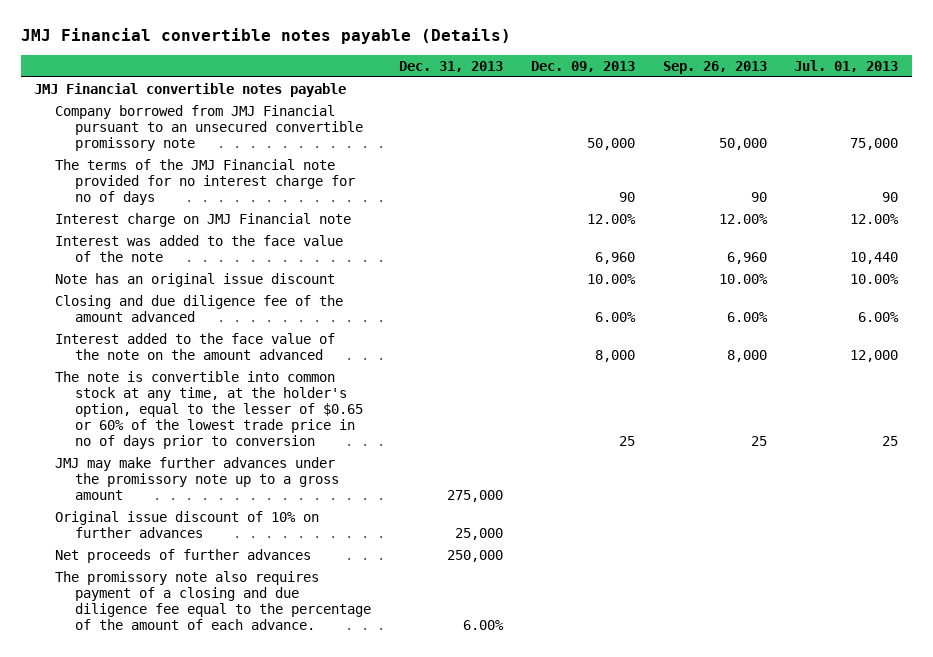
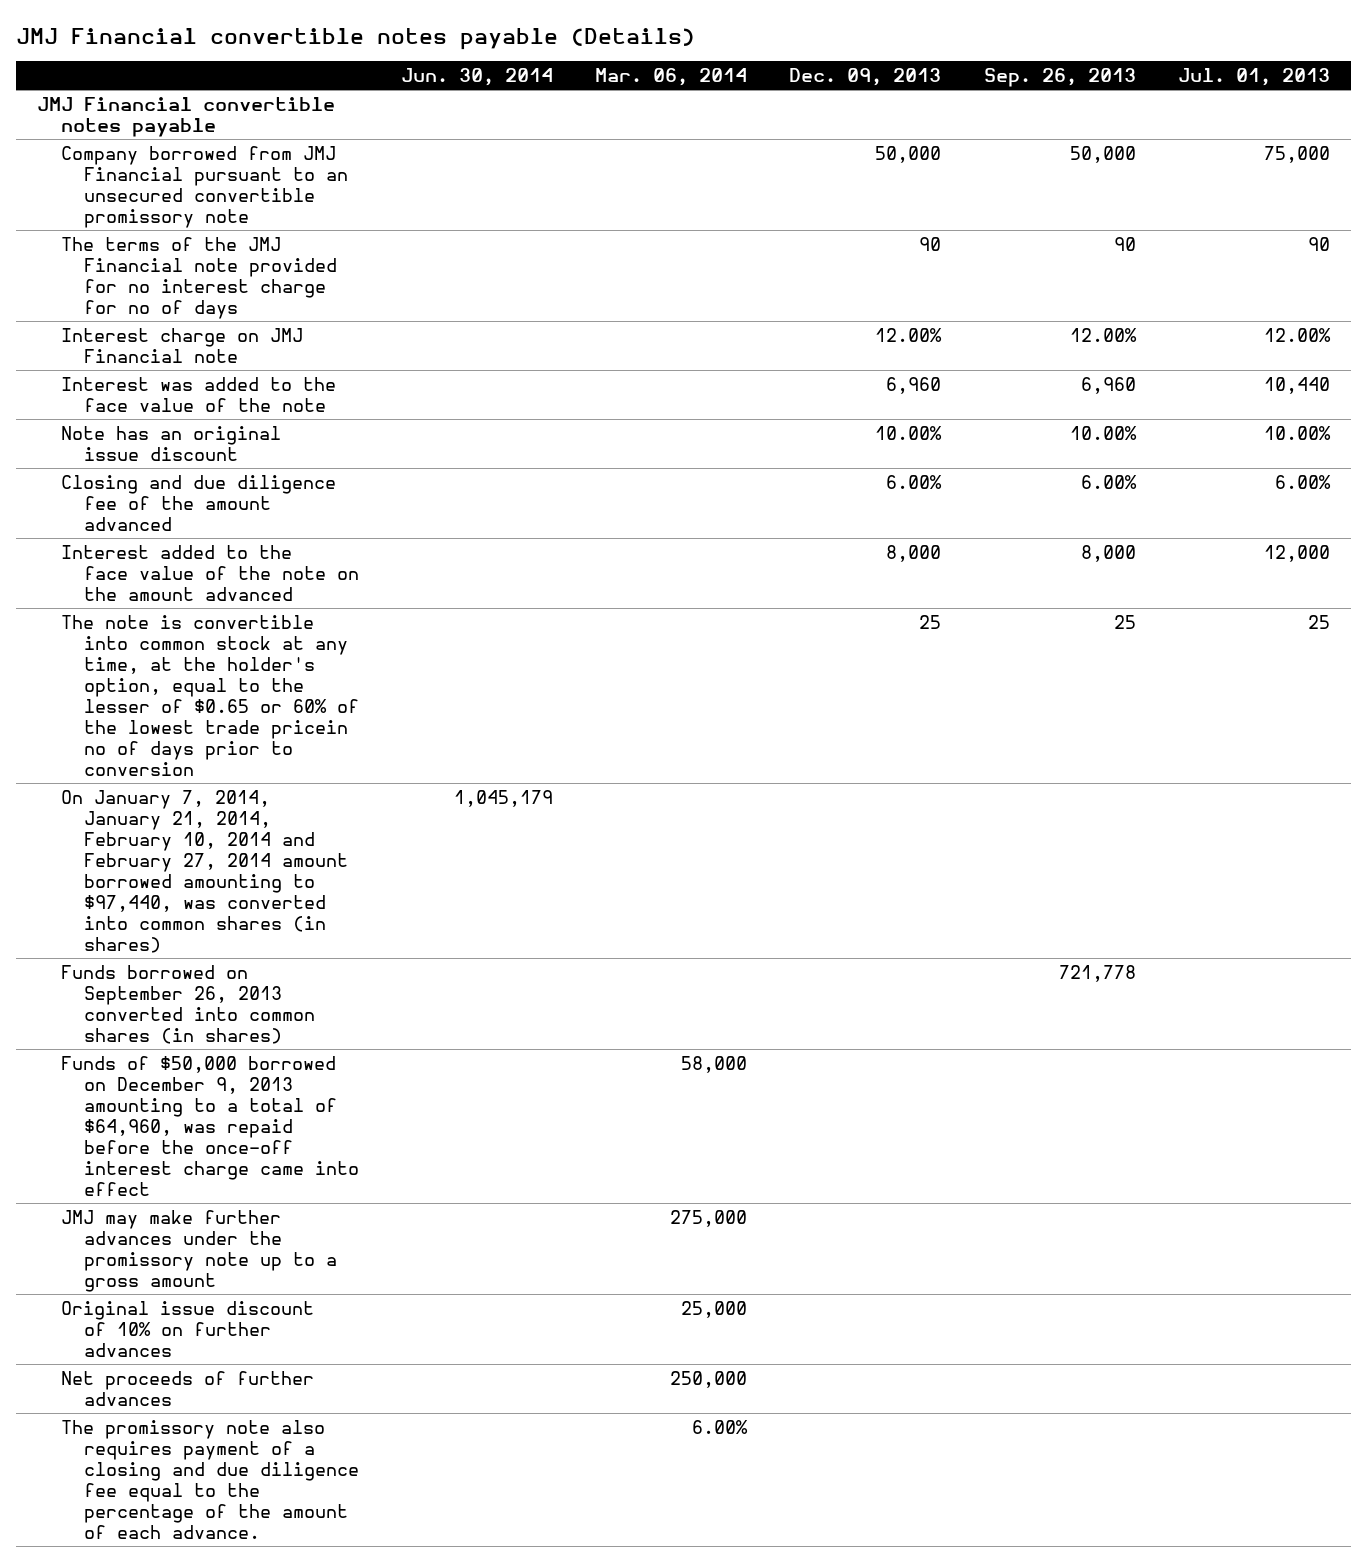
- | Dec. 31, 2013 | Dec. 09, 2013 | Sep. 26, 2013 | Jul. 01, 2013
+ | Jun. 30, 2014 | Mar. 06, 2014 | Dec. 09, 2013 | Sep. 26, 2013 | Jul. 01, 2013
- The note is convertible into common stock at any time, at the holder's option, equal to the lesser of $0.65 or 60% of the lowest trade price in no of days prior to conversion | | 25 | 25 | 25
+ The note is convertible into common stock at any time, at the holder's option, equal to the lesser of $0.65 or 60% of the lowest trade pricein no of days prior to conversion | | | 25 | 25 | 25
+ On January 7, 2014, January 21, 2014, February 10, 2014 and February 27, 2014 amount borrowed amounting to $97,440, was converted into common shares (in shares) | 1,045,179 | | | |
+ Funds borrowed on September 26, 2013 converted into common shares (in shares) | | | | 721,778 |
+ Funds of $50,000 borrowed on December 9, 2013 amounting to a total of $64,960, was repaid before the once-off interest charge came into effect | | 58,000 | | |

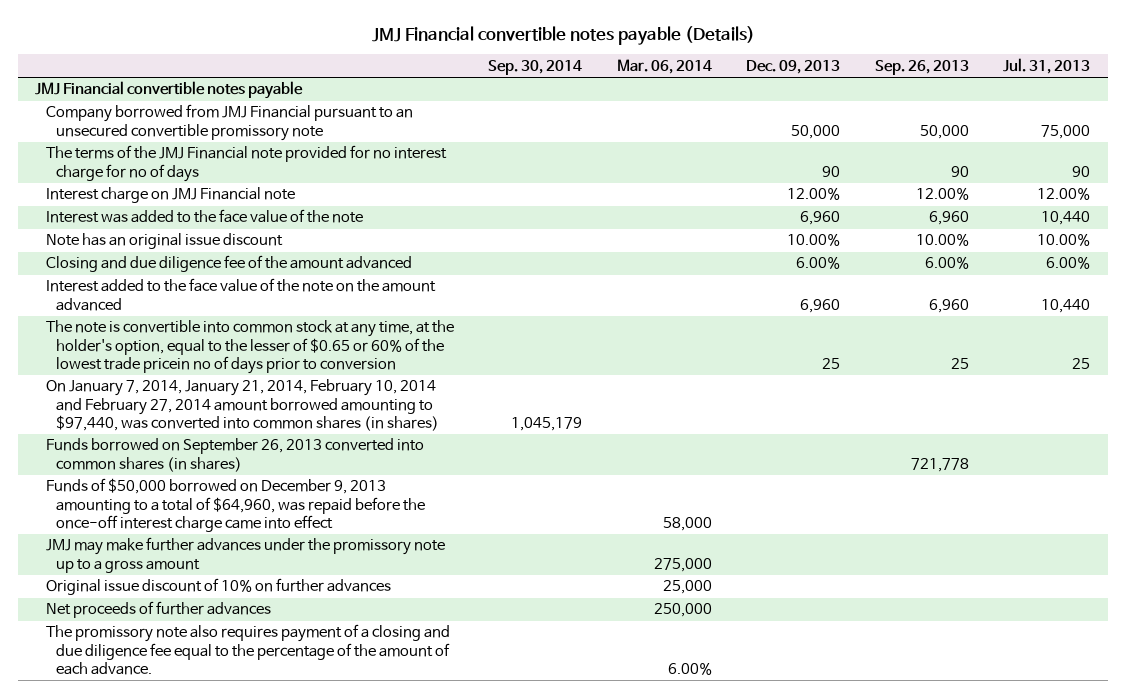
- | Jun. 30, 2014 | Mar. 06, 2014 | Dec. 09, 2013 | Sep. 26, 2013 | Jul. 01, 2013
+ | Sep. 30, 2014 | Mar. 06, 2014 | Dec. 09, 2013 | Sep. 26, 2013 | Jul. 31, 2013
- Interest added to the face value of the note on the amount advanced | | | 8,000 | 8,000 | 12,000
+ Interest added to the face value of the note on the amount advanced | | | 6,960 | 6,960 | 10,440

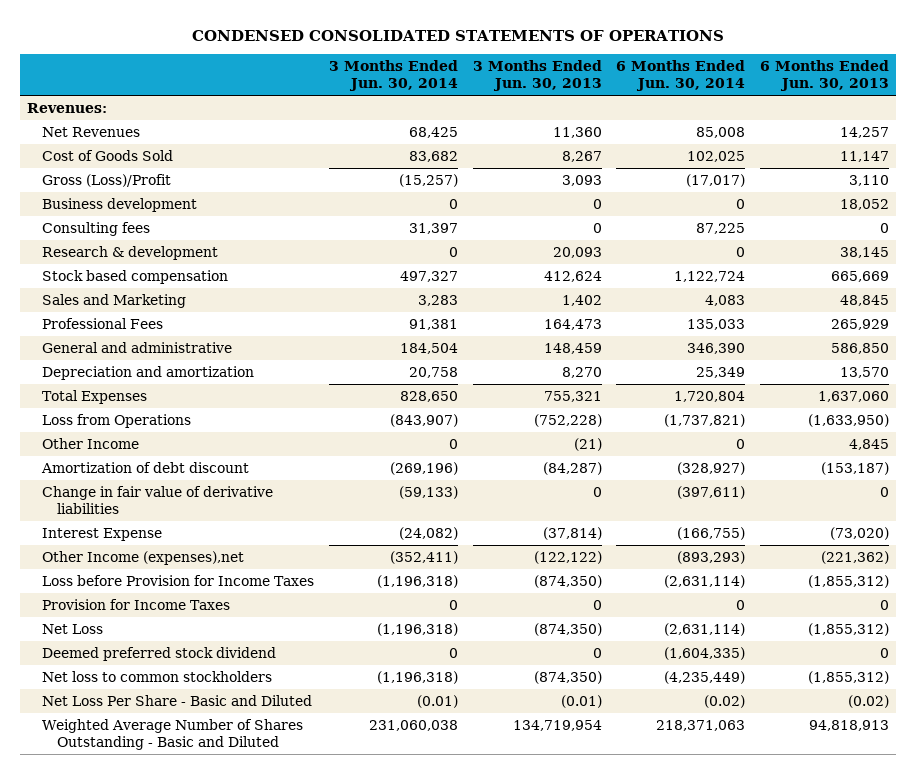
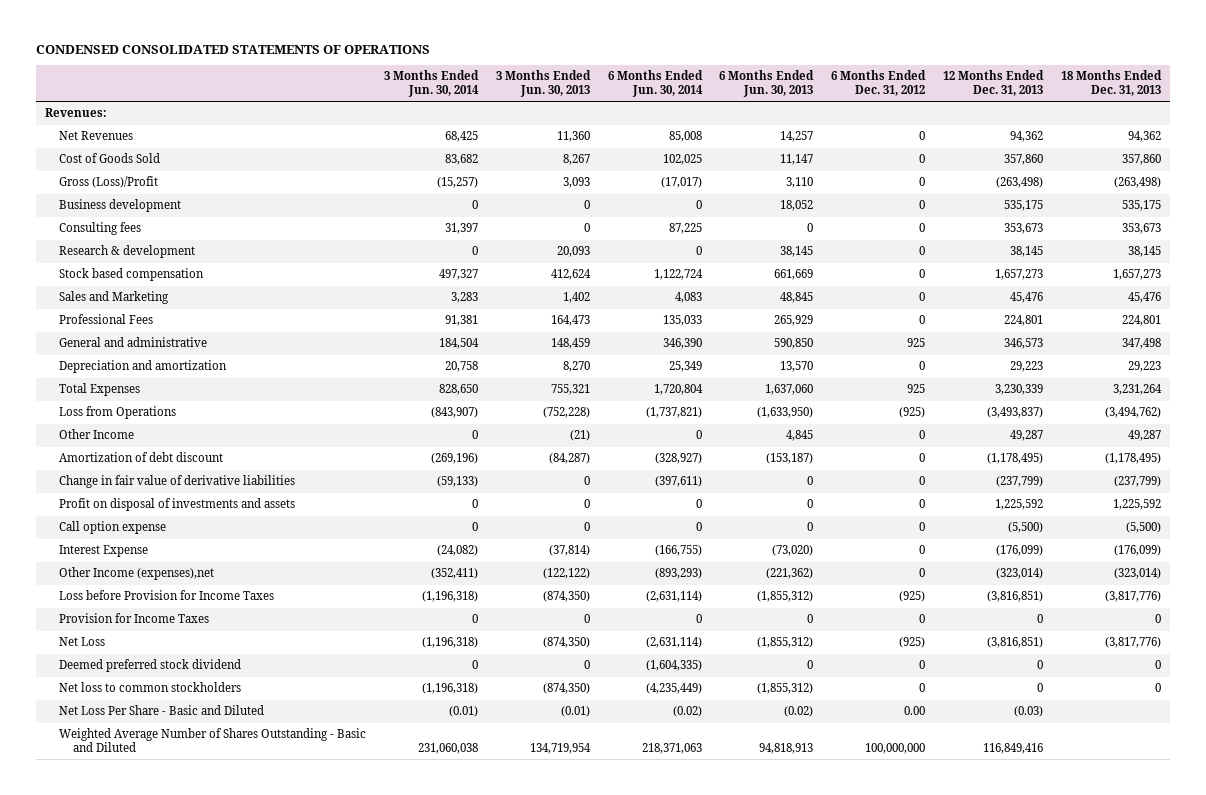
- | 3 Months Ended Jun. 30, 2014 | 3 Months Ended Jun. 30, 2013 | 6 Months Ended Jun. 30, 2014 | 6 Months Ended Jun. 30, 2013
+ | 3 Months Ended Jun. 30, 2014 | 3 Months Ended Jun. 30, 2013 | 6 Months Ended Jun. 30, 2014 | 6 Months Ended Jun. 30, 2013 | 6 Months Ended Dec. 31, 2012 | 12 Months Ended Dec. 31, 2013 | 18 Months Ended Dec. 31, 2013
- Stock based compensation | 497,327 | 412,624 | 1,122,724 | 665,669
+ Stock based compensation | 497,327 | 412,624 | 1,122,724 | 661,669 | 0 | 1,657,273 | 1,657,273
- General and administrative | 184,504 | 148,459 | 346,390 | 586,850
+ General and administrative | 184,504 | 148,459 | 346,390 | 590,850 | 925 | 346,573 | 347,498
+ Profit on disposal of investments and assets | 0 | 0 | 0 | 0 | 0 | 1,225,592 | 1,225,592
+ Call option expense | 0 | 0 | 0 | 0 | 0 | (5,500) | (5,500)

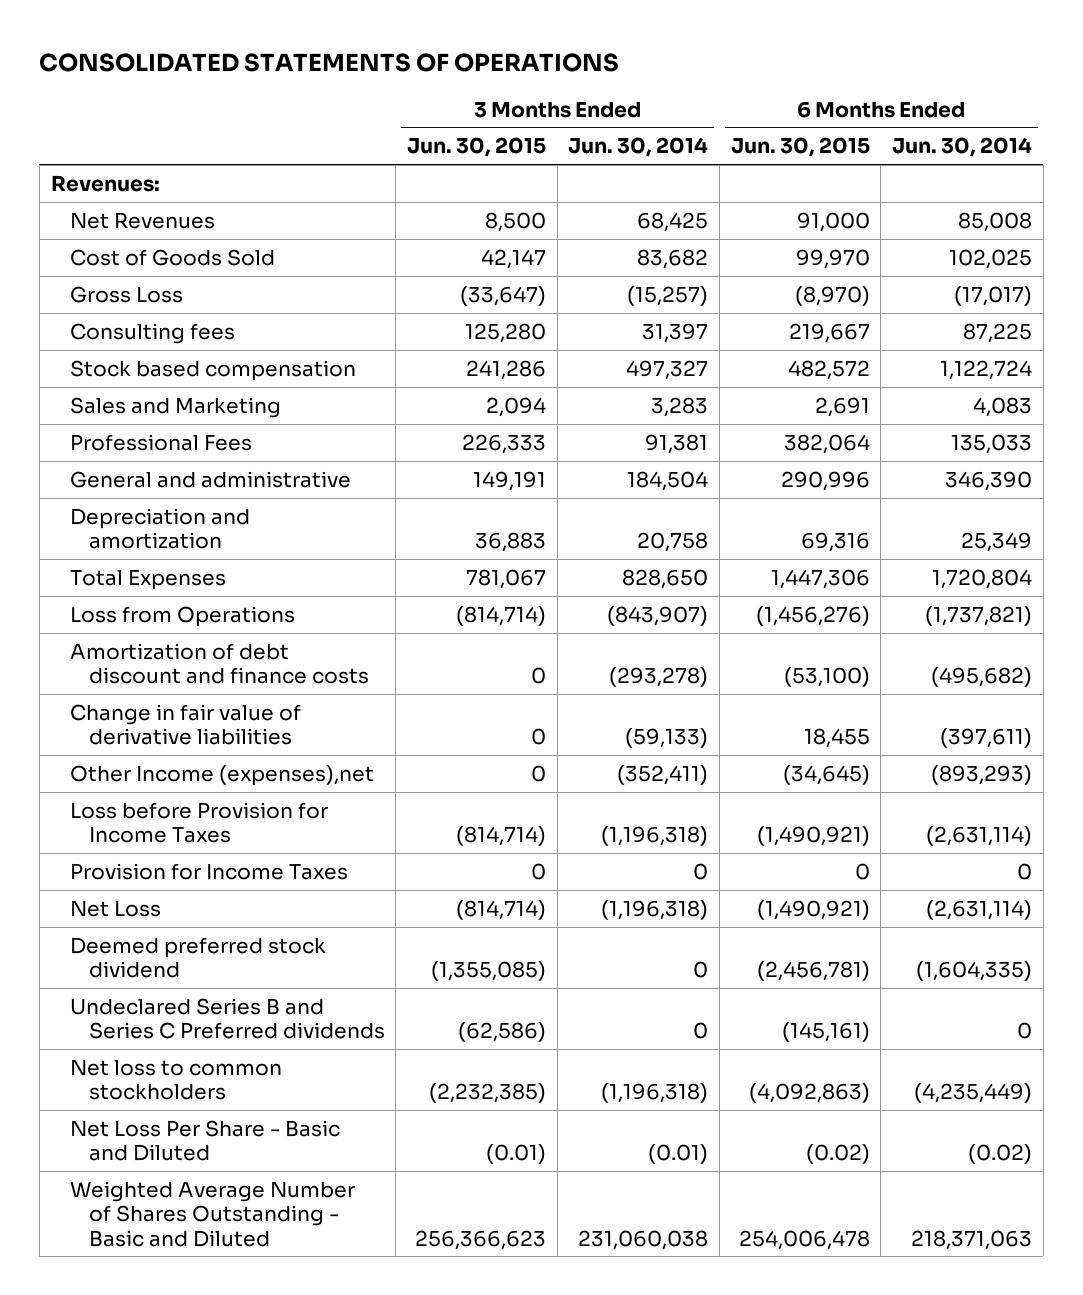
- CONDENSED CONSOLIDATED STATEMENTS OF OPERATIONS
+ CONSOLIDATED STATEMENTS OF OPERATIONS
- | 3 Months Ended Jun. 30, 2014 | 3 Months Ended Jun. 30, 2013 | 6 Months Ended Jun. 30, 2014 | 6 Months Ended Jun. 30, 2013 | 6 Months Ended Dec. 31, 2012 | 12 Months Ended Dec. 31, 2013 | 18 Months Ended Dec. 31, 2013
+ | 3 Months Ended Jun. 30, 2015 | 3 Months Ended Jun. 30, 2014 | 6 Months Ended Jun. 30, 2015 | 6 Months Ended Jun. 30, 2014
- Gross (Loss)/Profit | (15,257) | 3,093 | (17,017) | 3,110 | 0 | (263,498) | (263,498)
- Business development | 0 | 0 | 0 | 18,052 | 0 | 535,175 | 535,175
+ Gross Loss | (33,647) | (15,257) | (8,970) | (17,017)
- Research & development | 0 | 20,093 | 0 | 38,145 | 0 | 38,145 | 38,145
- Other Income | 0 | (21) | 0 | 4,845 | 0 | 49,287 | 49,287
- Amortization of debt discount | (269,196) | (84,287) | (328,927) | (153,187) | 0 | (1,178,495) | (1,178,495)
+ Amortization of debt discount and finance costs | 0 | (293,278) | (53,100) | (495,682)
- Profit on disposal of investments and assets | 0 | 0 | 0 | 0 | 0 | 1,225,592 | 1,225,592
- Call option expense | 0 | 0 | 0 | 0 | 0 | (5,500) | (5,500)
- Interest Expense | (24,082) | (37,814) | (166,755) | (73,020) | 0 | (176,099) | (176,099)
+ Undeclared Series B and Series C Preferred dividends | (62,586) | 0 | (145,161) | 0

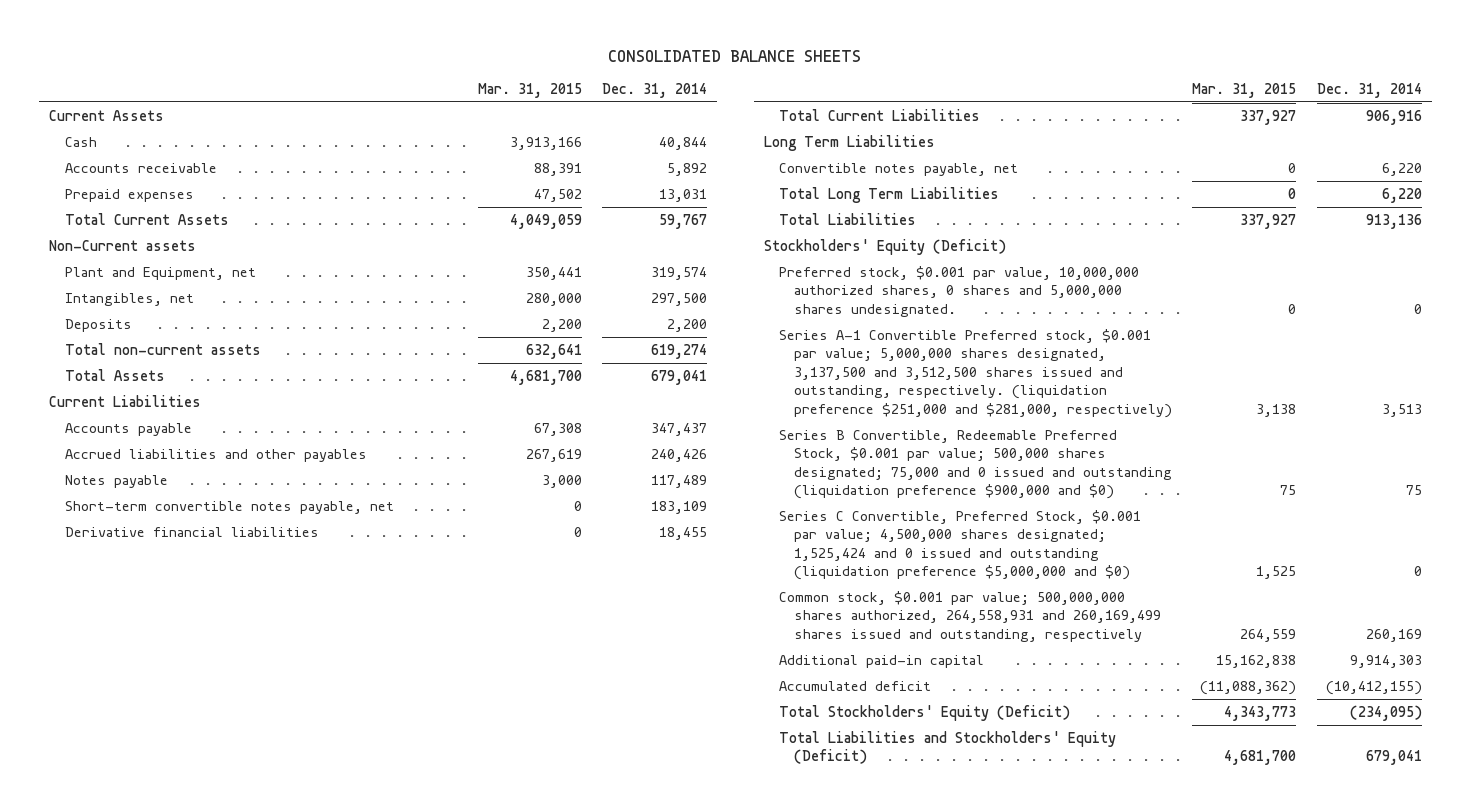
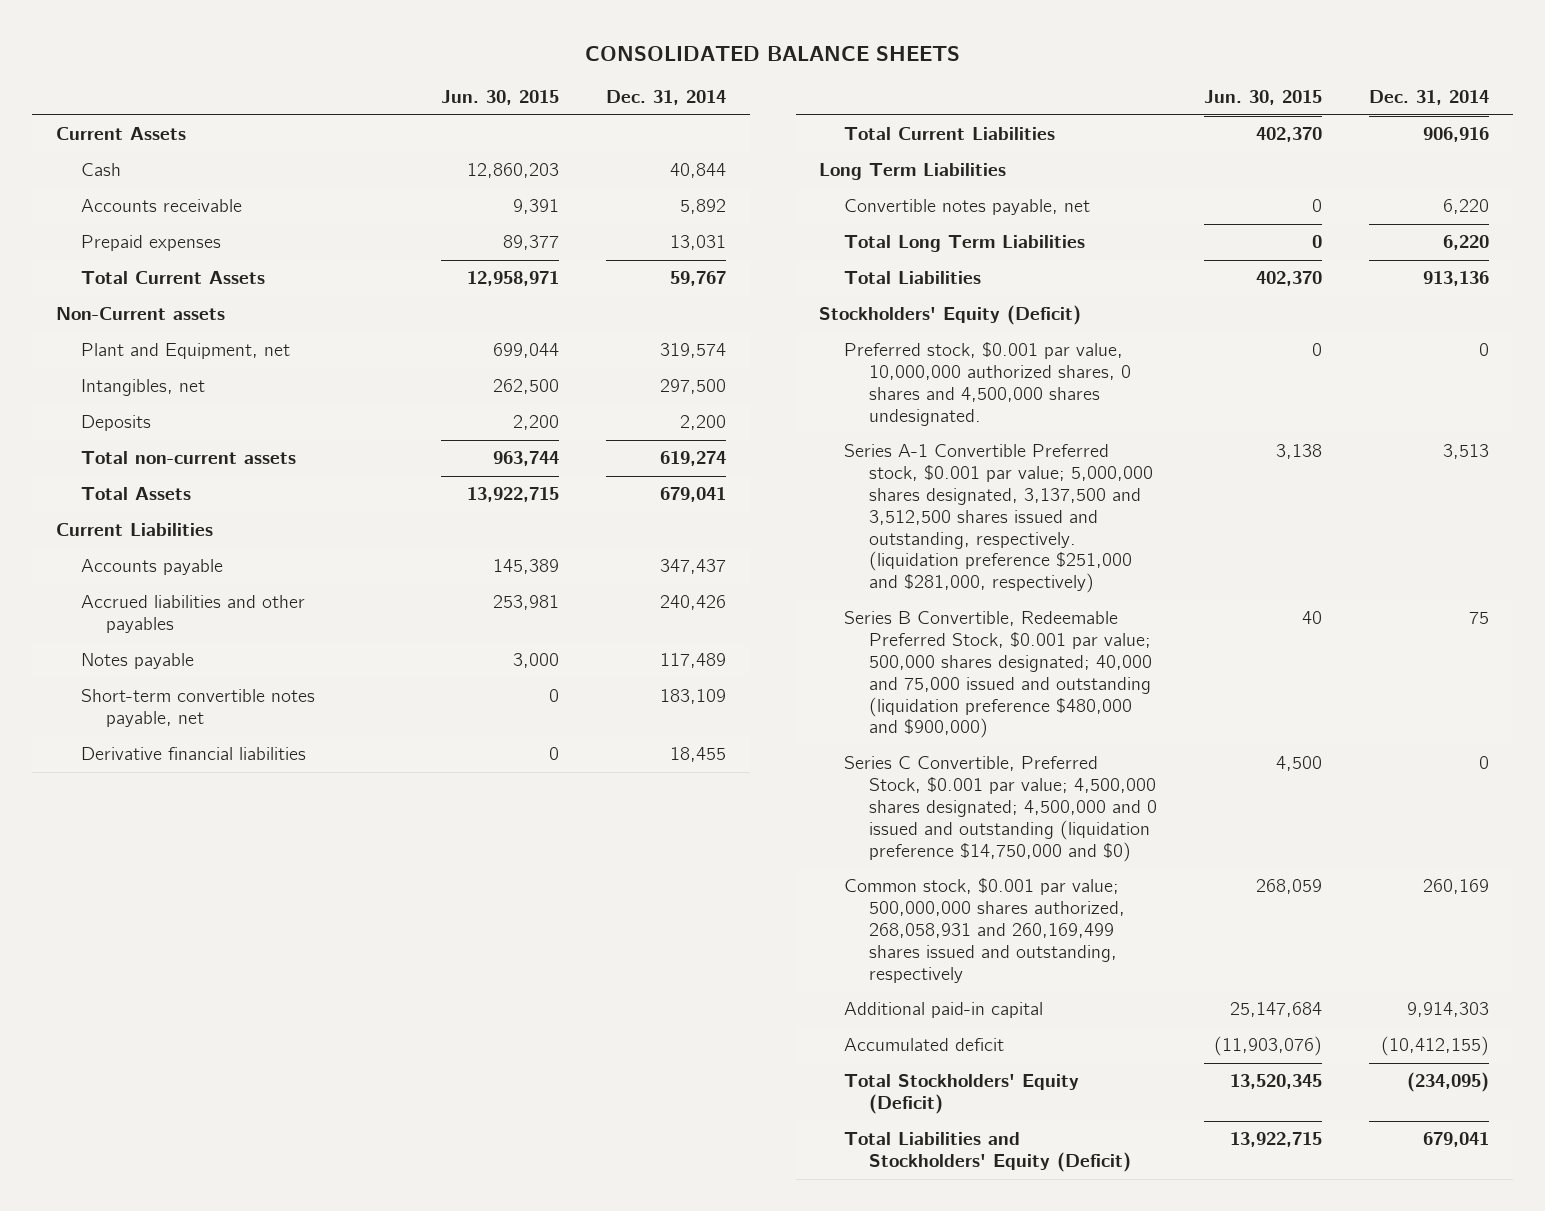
- | Mar. 31, 2015 | Dec. 31, 2014
+ | Jun. 30, 2015 | Dec. 31, 2014
- Preferred stock, $0.001 par value, 10,000,000 authorized shares, 0 shares and 5,000,000 shares undesignated. | 0 | 0
+ Preferred stock, $0.001 par value, 10,000,000 authorized shares, 0 shares and 4,500,000 shares undesignated. | 0 | 0
- Series B Convertible, Redeemable Preferred Stock, $0.001 par value; 500,000 shares designated; 75,000 and 0 issued and outstanding (liquidation preference $900,000 and $0) | 75 | 75
- Series C Convertible, Preferred Stock, $0.001 par value; 4,500,000 shares designated; 1,525,424 and 0 issued and outstanding (liquidation preference $5,000,000 and $0) | 1,525 | 0
- Common stock, $0.001 par value; 500,000,000 shares authorized, 264,558,931 and 260,169,499 shares issued and outstanding, respectively | 264,559 | 260,169
+ Series B Convertible, Redeemable Preferred Stock, $0.001 par value; 500,000 shares designated; 40,000 and 75,000 issued and outstanding (liquidation preference $480,000 and $900,000) | 40 | 75
+ Series C Convertible, Preferred Stock, $0.001 par value; 4,500,000 shares designated; 4,500,000 and 0 issued and outstanding (liquidation preference $14,750,000 and $0) | 4,500 | 0
+ Common stock, $0.001 par value; 500,000,000 shares authorized, 268,058,931 and 260,169,499 shares issued and outstanding, respectively | 268,059 | 260,169

